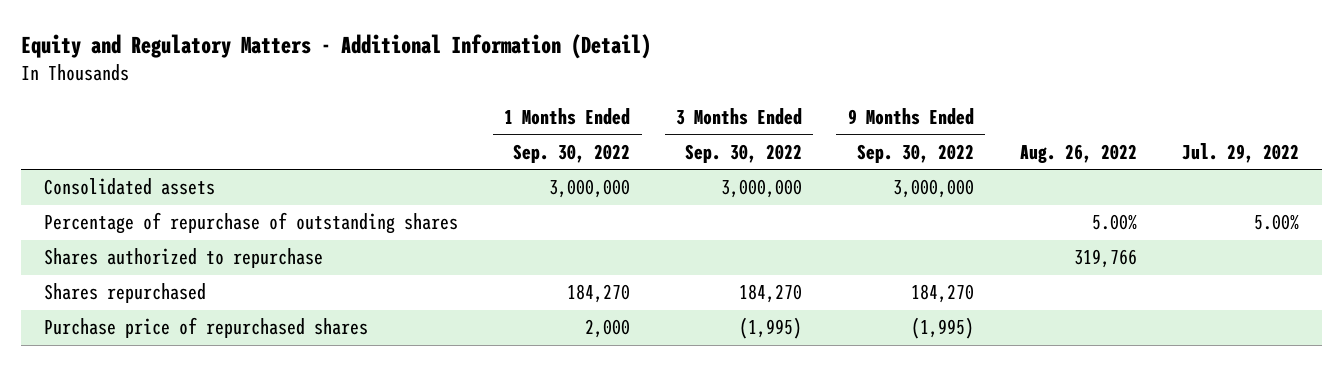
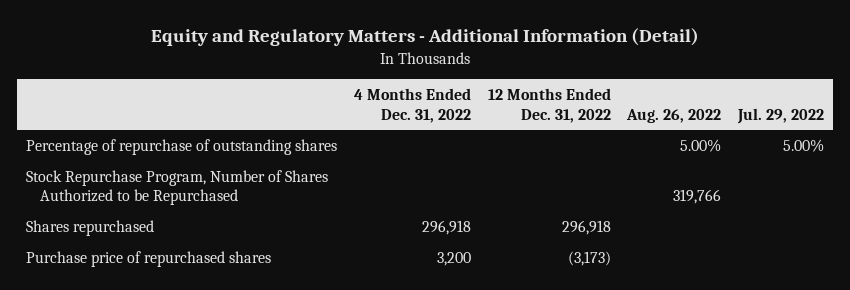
- | 1 Months Ended Sep. 30, 2022 | 3 Months Ended Sep. 30, 2022 | 9 Months Ended Sep. 30, 2022 | Aug. 26, 2022 | Jul. 29, 2022
+ | 4 Months Ended Dec. 31, 2022 | 12 Months Ended Dec. 31, 2022 | Aug. 26, 2022 | Jul. 29, 2022
- Consolidated assets | 3,000,000 | 3,000,000 | 3,000,000 | |
- Shares authorized to repurchase | | | | 319,766 |
+ Stock Repurchase Program, Number of Shares Authorized to be Repurchased | | | 319,766 |

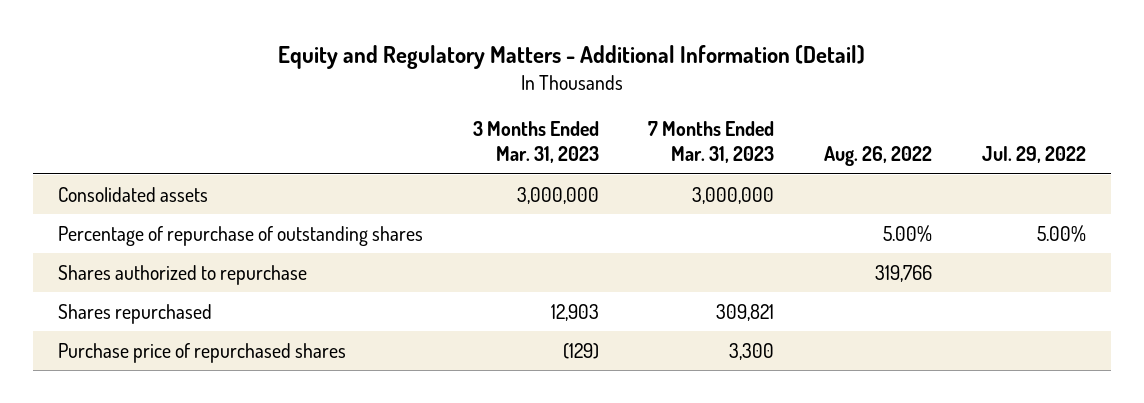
- | 4 Months Ended Dec. 31, 2022 | 12 Months Ended Dec. 31, 2022 | Aug. 26, 2022 | Jul. 29, 2022
+ | 3 Months Ended Mar. 31, 2023 | 7 Months Ended Mar. 31, 2023 | Aug. 26, 2022 | Jul. 29, 2022
+ Consolidated assets | 3,000,000 | 3,000,000 | |
- Stock Repurchase Program, Number of Shares Authorized to be Repurchased | | | 319,766 |
+ Shares authorized to repurchase | | | 319,766 |

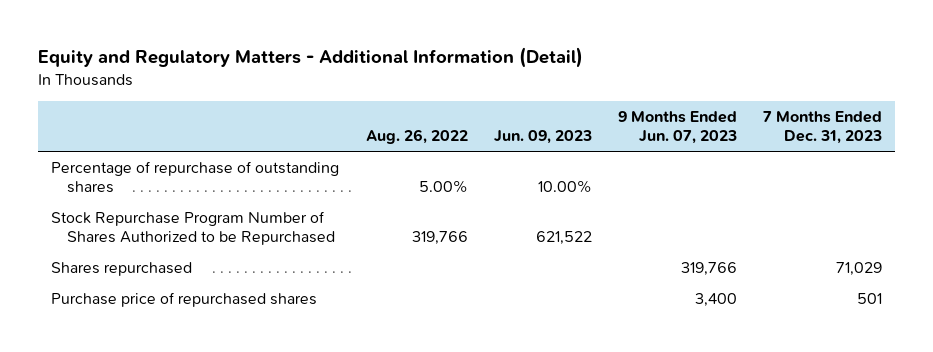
- | 3 Months Ended Mar. 31, 2023 | 7 Months Ended Mar. 31, 2023 | Aug. 26, 2022 | Jul. 29, 2022
+ | Aug. 26, 2022 | Jun. 09, 2023 | 9 Months Ended Jun. 07, 2023 | 7 Months Ended Dec. 31, 2023
- Consolidated assets | 3,000,000 | 3,000,000 | |
- Shares authorized to repurchase | | | 319,766 |
+ Stock Repurchase Program Number of Shares Authorized to be Repurchased | 319,766 | 621,522 | |

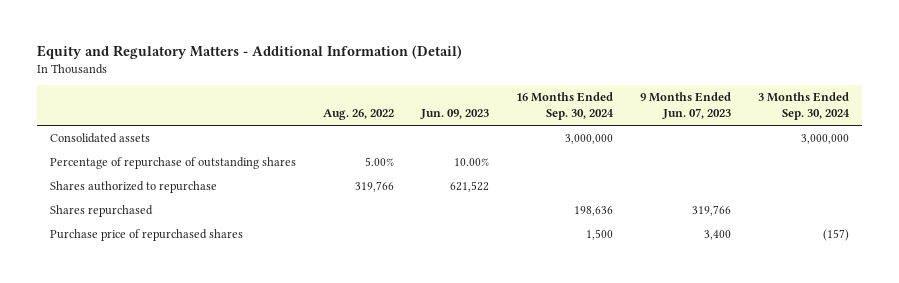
- | Aug. 26, 2022 | Jun. 09, 2023 | 9 Months Ended Jun. 07, 2023 | 7 Months Ended Dec. 31, 2023
+ | Aug. 26, 2022 | Jun. 09, 2023 | 16 Months Ended Sep. 30, 2024 | 9 Months Ended Jun. 07, 2023 | 3 Months Ended Sep. 30, 2024
+ Consolidated assets | | | 3,000,000 | | 3,000,000
- Stock Repurchase Program Number of Shares Authorized to be Repurchased | 319,766 | 621,522 | |
+ Shares authorized to repurchase | 319,766 | 621,522 | | |

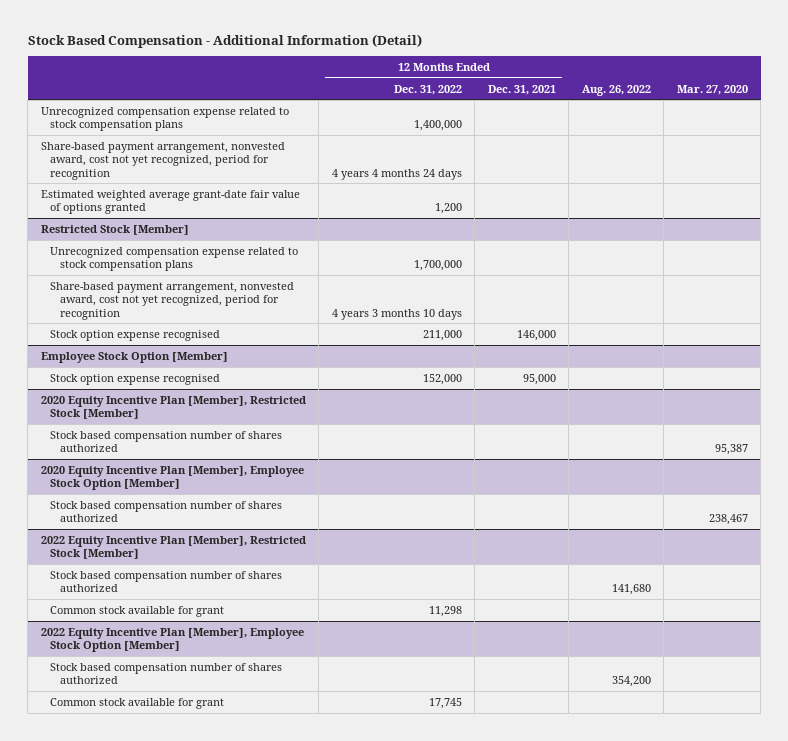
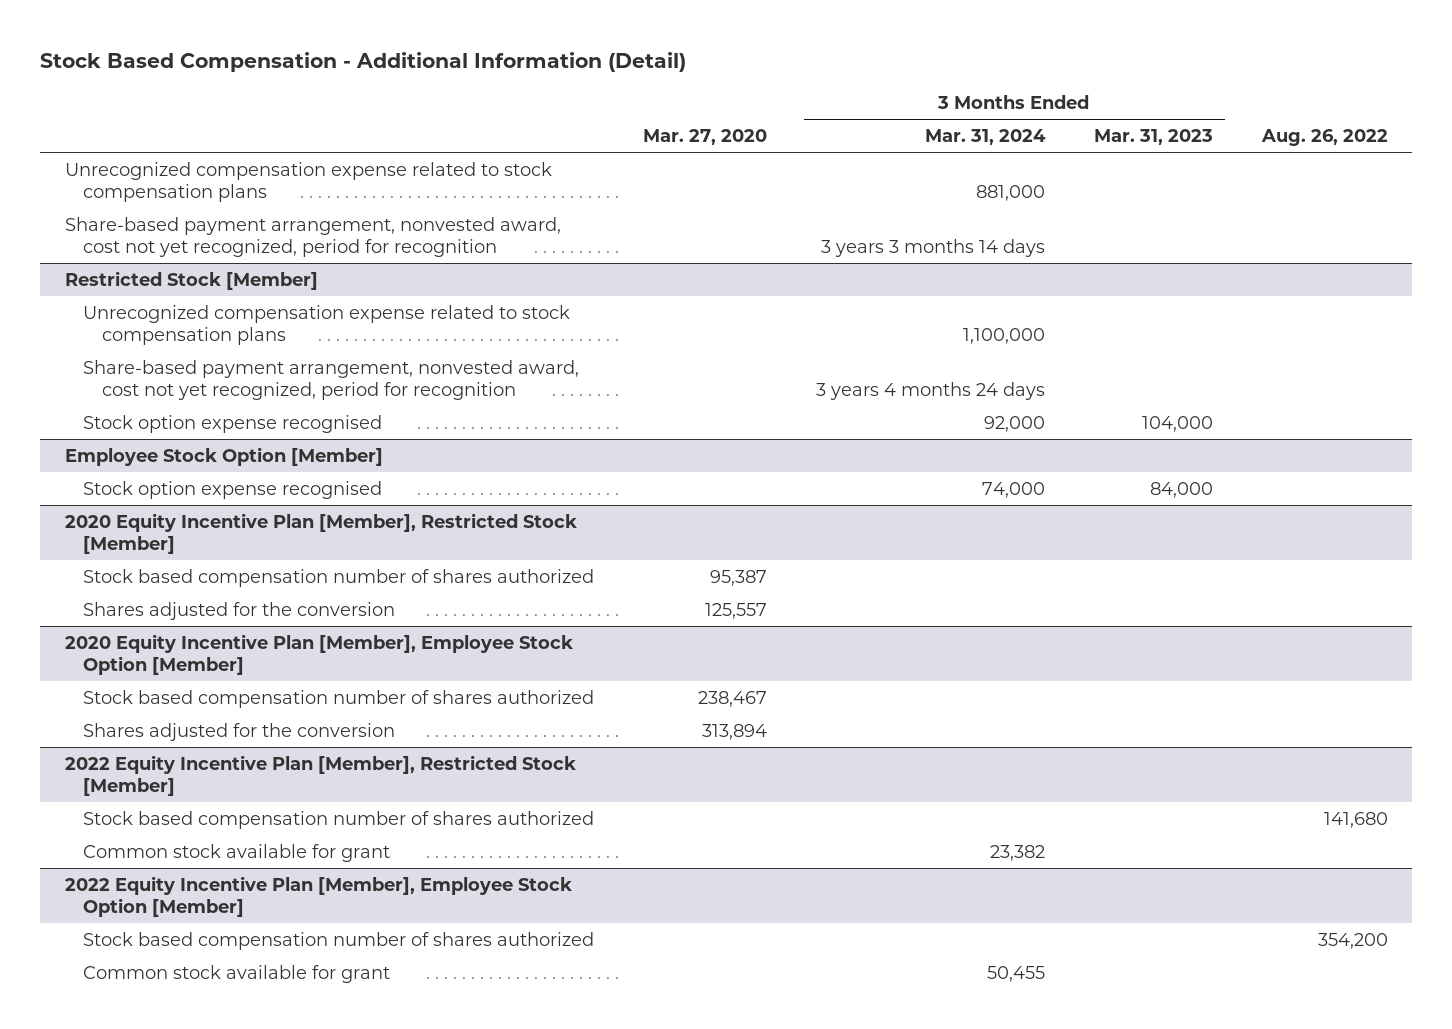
- | 12 Months Ended Dec. 31, 2022 | 12 Months Ended Dec. 31, 2021 | Aug. 26, 2022 | Mar. 27, 2020
+ | Mar. 27, 2020 | 3 Months Ended Mar. 31, 2024 | 3 Months Ended Mar. 31, 2023 | Aug. 26, 2022
- Estimated weighted average grant-date fair value of options granted | 1,200 | | |
@ 2020 Equity Incentive Plan [Member], Restricted Stock [Member]
+ Shares adjusted for the conversion | 125,557 | | |
@ 2020 Equity Incentive Plan [Member], Employee Stock Option [Member]
+ Shares adjusted for the conversion | 313,894 | | |

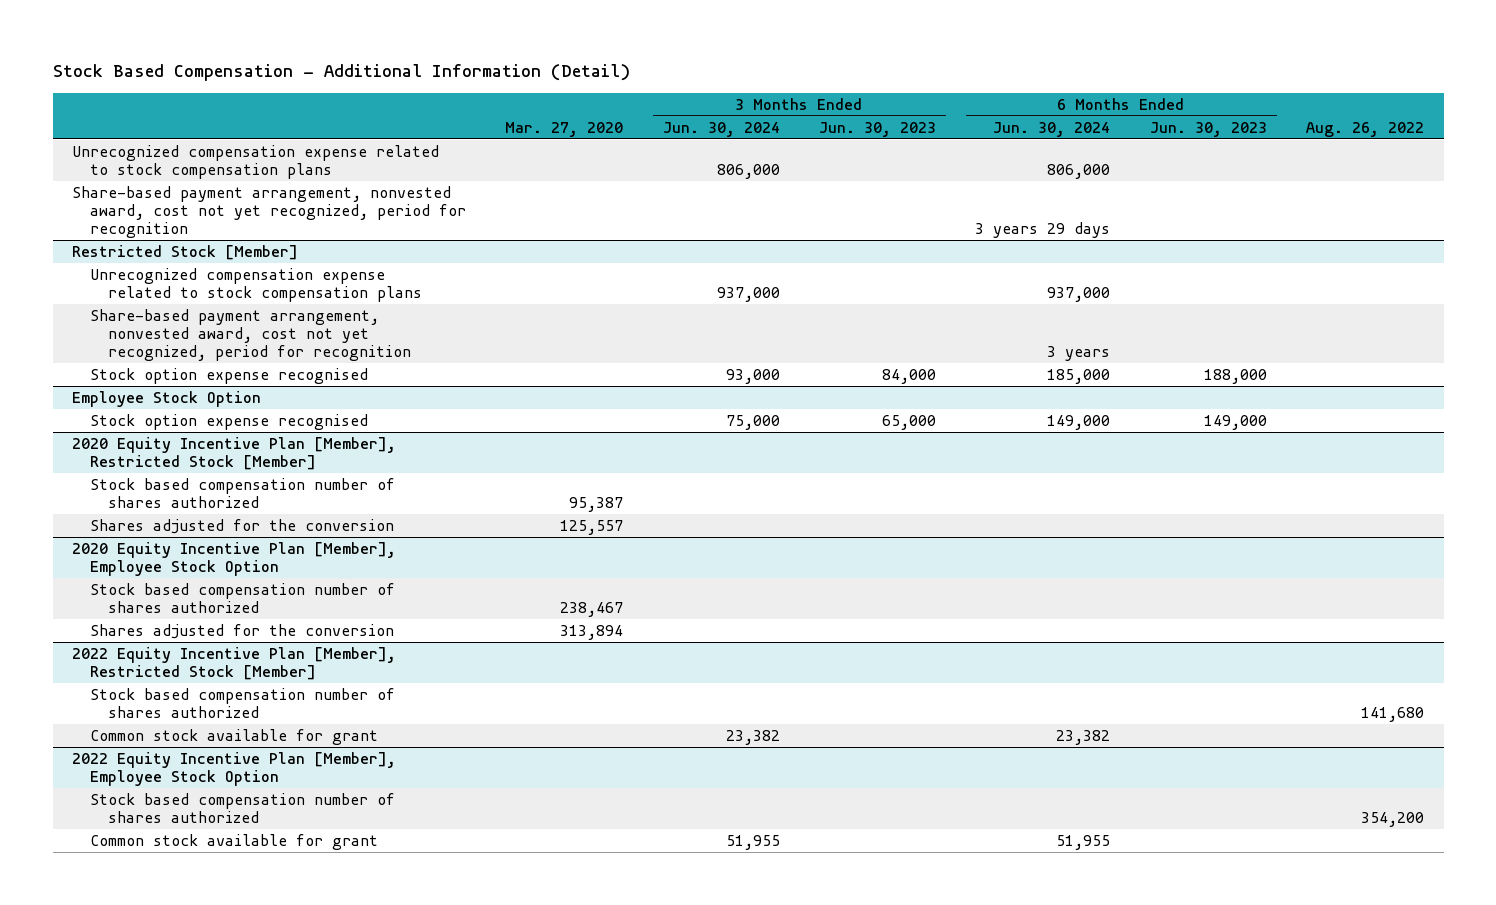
- | Mar. 27, 2020 | 3 Months Ended Mar. 31, 2024 | 3 Months Ended Mar. 31, 2023 | Aug. 26, 2022
+ | Mar. 27, 2020 | 3 Months Ended Jun. 30, 2024 | 3 Months Ended Jun. 30, 2023 | 6 Months Ended Jun. 30, 2024 | 6 Months Ended Jun. 30, 2023 | Aug. 26, 2022
- Employee Stock Option [Member]
+ Employee Stock Option
- 2020 Equity Incentive Plan [Member], Employee Stock Option [Member]
+ 2020 Equity Incentive Plan [Member], Employee Stock Option
- 2022 Equity Incentive Plan [Member], Employee Stock Option [Member]
+ 2022 Equity Incentive Plan [Member], Employee Stock Option

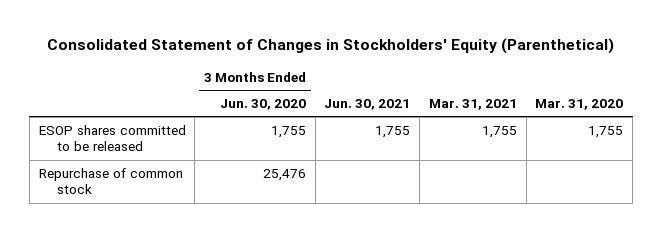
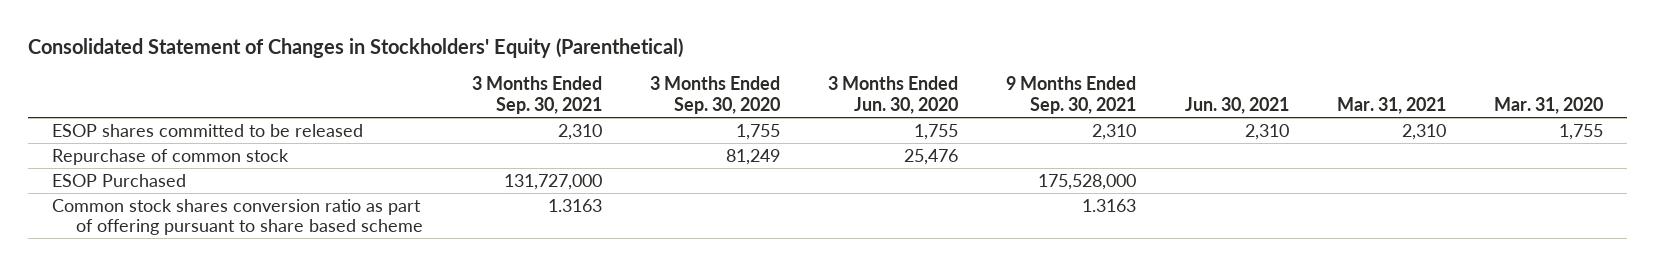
- | 3 Months Ended Jun. 30, 2020 | Jun. 30, 2021 | Mar. 31, 2021 | Mar. 31, 2020
+ | 3 Months Ended Sep. 30, 2021 | 3 Months Ended Sep. 30, 2020 | 3 Months Ended Jun. 30, 2020 | 9 Months Ended Sep. 30, 2021 | Jun. 30, 2021 | Mar. 31, 2021 | Mar. 31, 2020
- ESOP shares committed to be released | 1,755 | 1,755 | 1,755 | 1,755
+ ESOP shares committed to be released | 2,310 | 1,755 | 1,755 | 2,310 | 2,310 | 2,310 | 1,755
+ ESOP Purchased | 131,727,000 | | | 175,528,000 | | |
+ Common stock shares conversion ratio as part of offering pursuant to share based scheme | 1.3163 | | | 1.3163 | | |

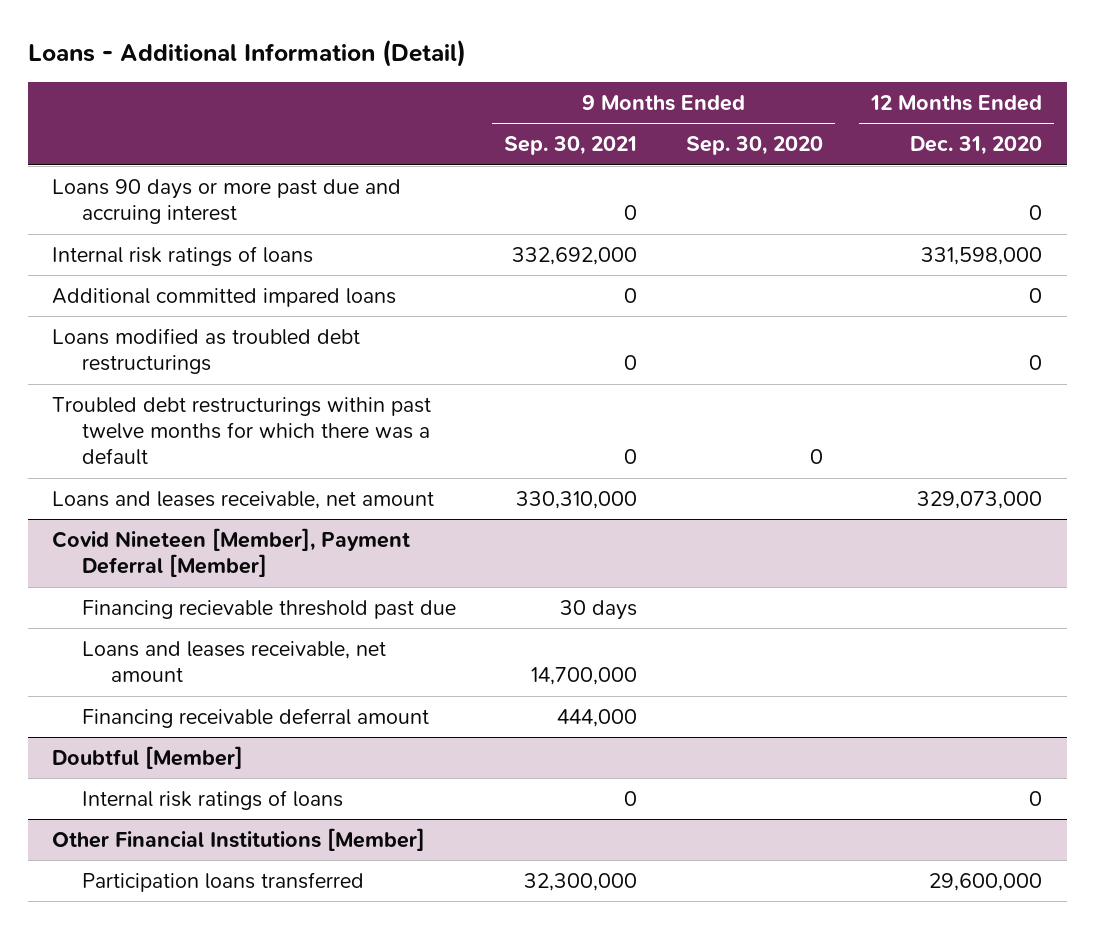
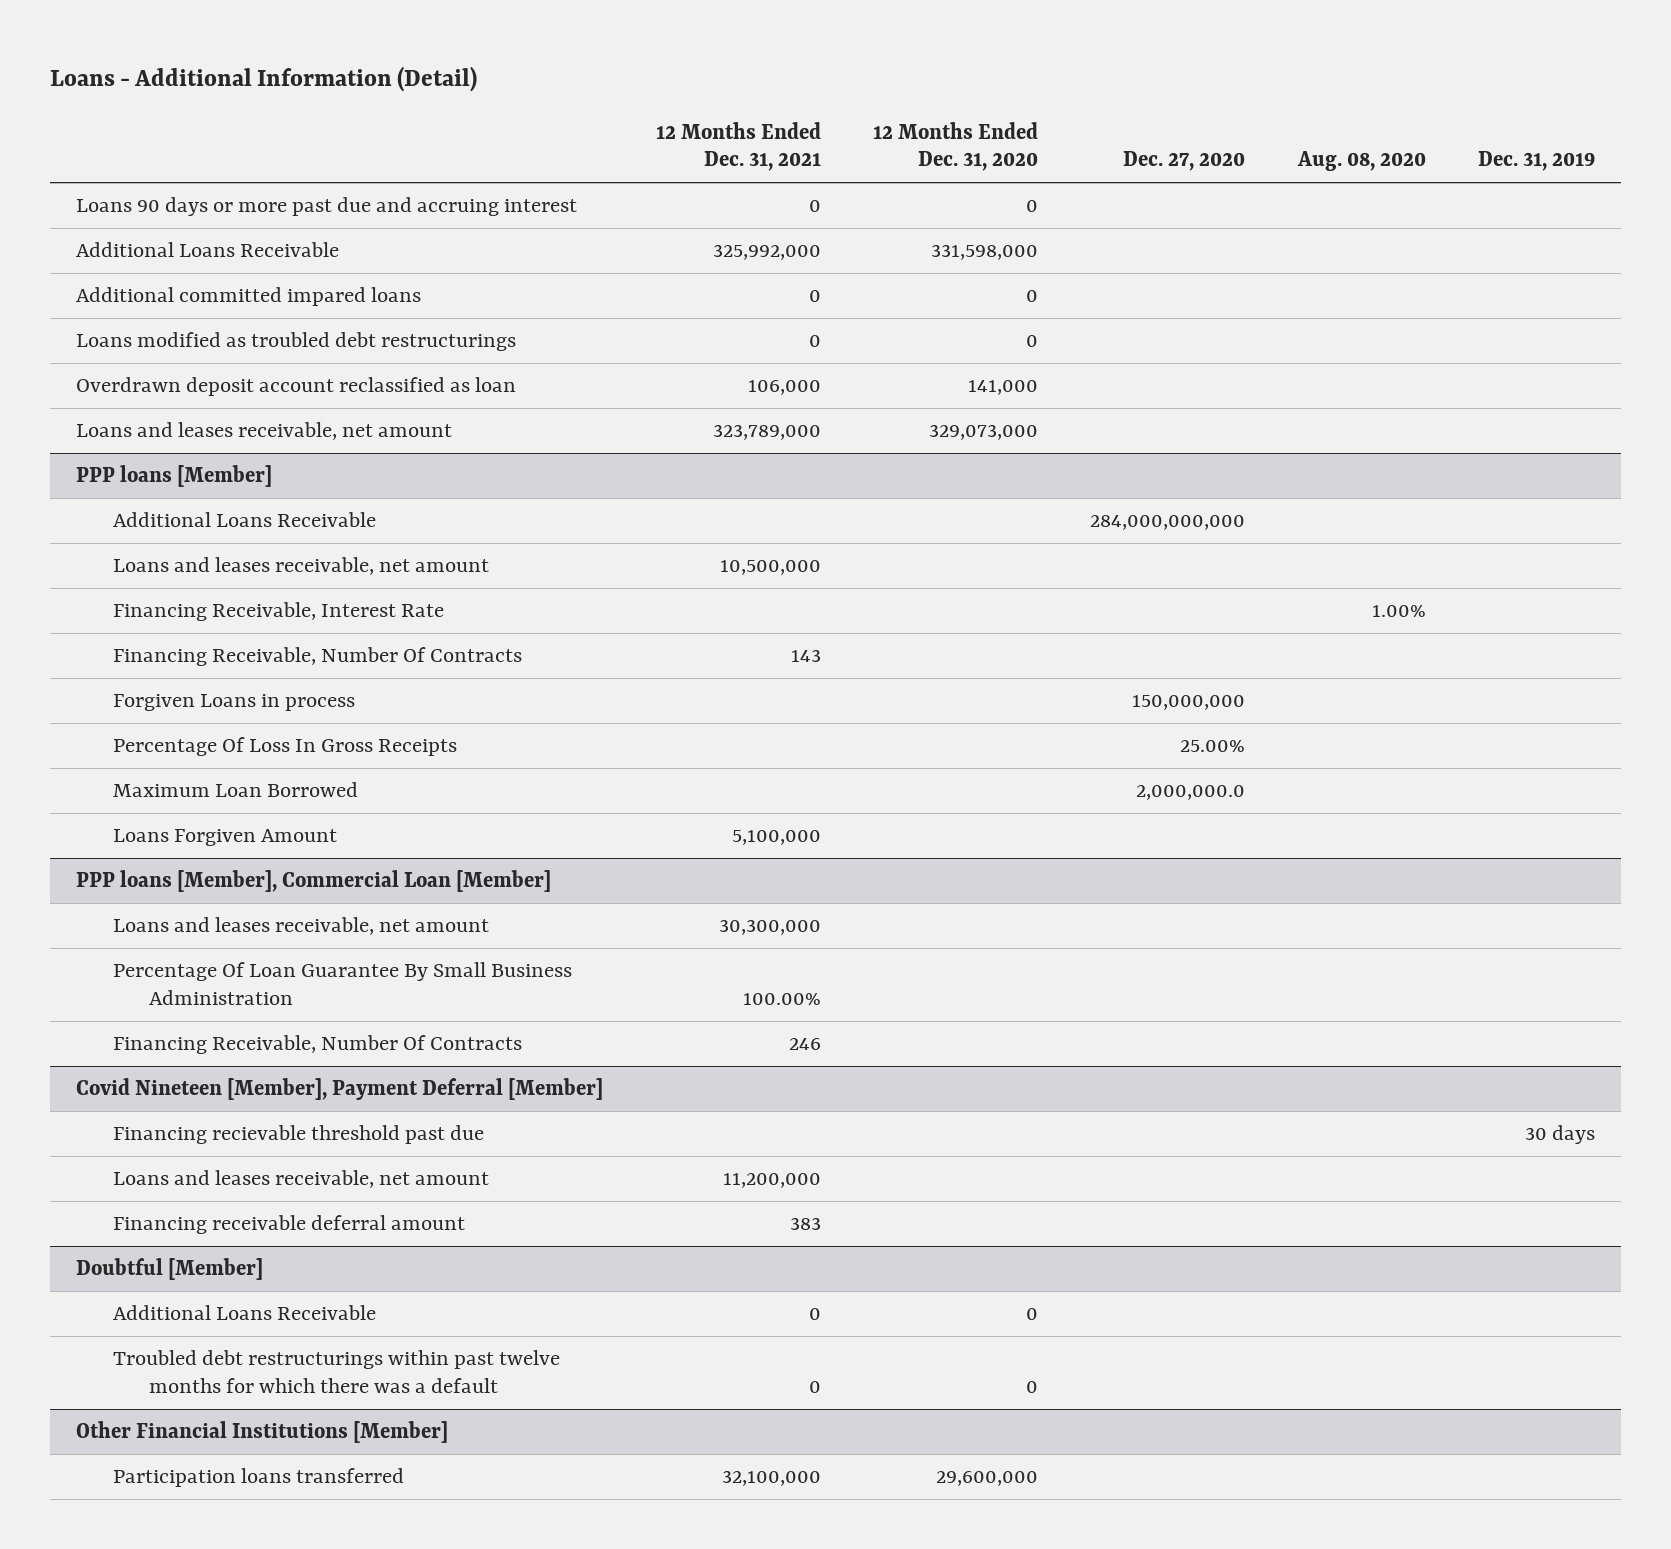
- | 9 Months Ended Sep. 30, 2021 | 9 Months Ended Sep. 30, 2020 | 12 Months Ended Dec. 31, 2020
+ | 12 Months Ended Dec. 31, 2021 | 12 Months Ended Dec. 31, 2020 | Dec. 27, 2020 | Aug. 08, 2020 | Dec. 31, 2019
- Internal risk ratings of loans | 332,692,000 | | 331,598,000
+ Additional Loans Receivable | 325,992,000 | 331,598,000 | | |
- Troubled debt restructurings within past twelve months for which there was a default | 0 | 0 |
+ Overdrawn deposit account reclassified as loan | 106,000 | 141,000 | | |
+ PPP loans [Member]
+ Additional Loans Receivable | | | 284,000,000,000 | |
+ Loans and leases receivable, net amount | 10,500,000 | | | |
+ Financing Receivable, Interest Rate | | | | 1.00% |
+ Financing Receivable, Number Of Contracts | 143 | | | |
+ Forgiven Loans in process | | | 150,000,000 | |
+ Percentage Of Loss In Gross Receipts | | | 25.00% | |
+ Maximum Loan Borrowed | | | 2,000,000.0 | |
+ Loans Forgiven Amount | 5,100,000 | | | |
+ PPP loans [Member], Commercial Loan [Member]
+ Loans and leases receivable, net amount | 30,300,000 | | | |
+ Percentage Of Loan Guarantee By Small Business Administration | 100.00% | | | |
+ Financing Receivable, Number Of Contracts | 246 | | | |
@ Doubtful [Member]
- Internal risk ratings of loans | 0 | | 0
+ Additional Loans Receivable | 0 | 0 | | |
+ Troubled debt restructurings within past twelve months for which there was a default | 0 | 0 | | |

